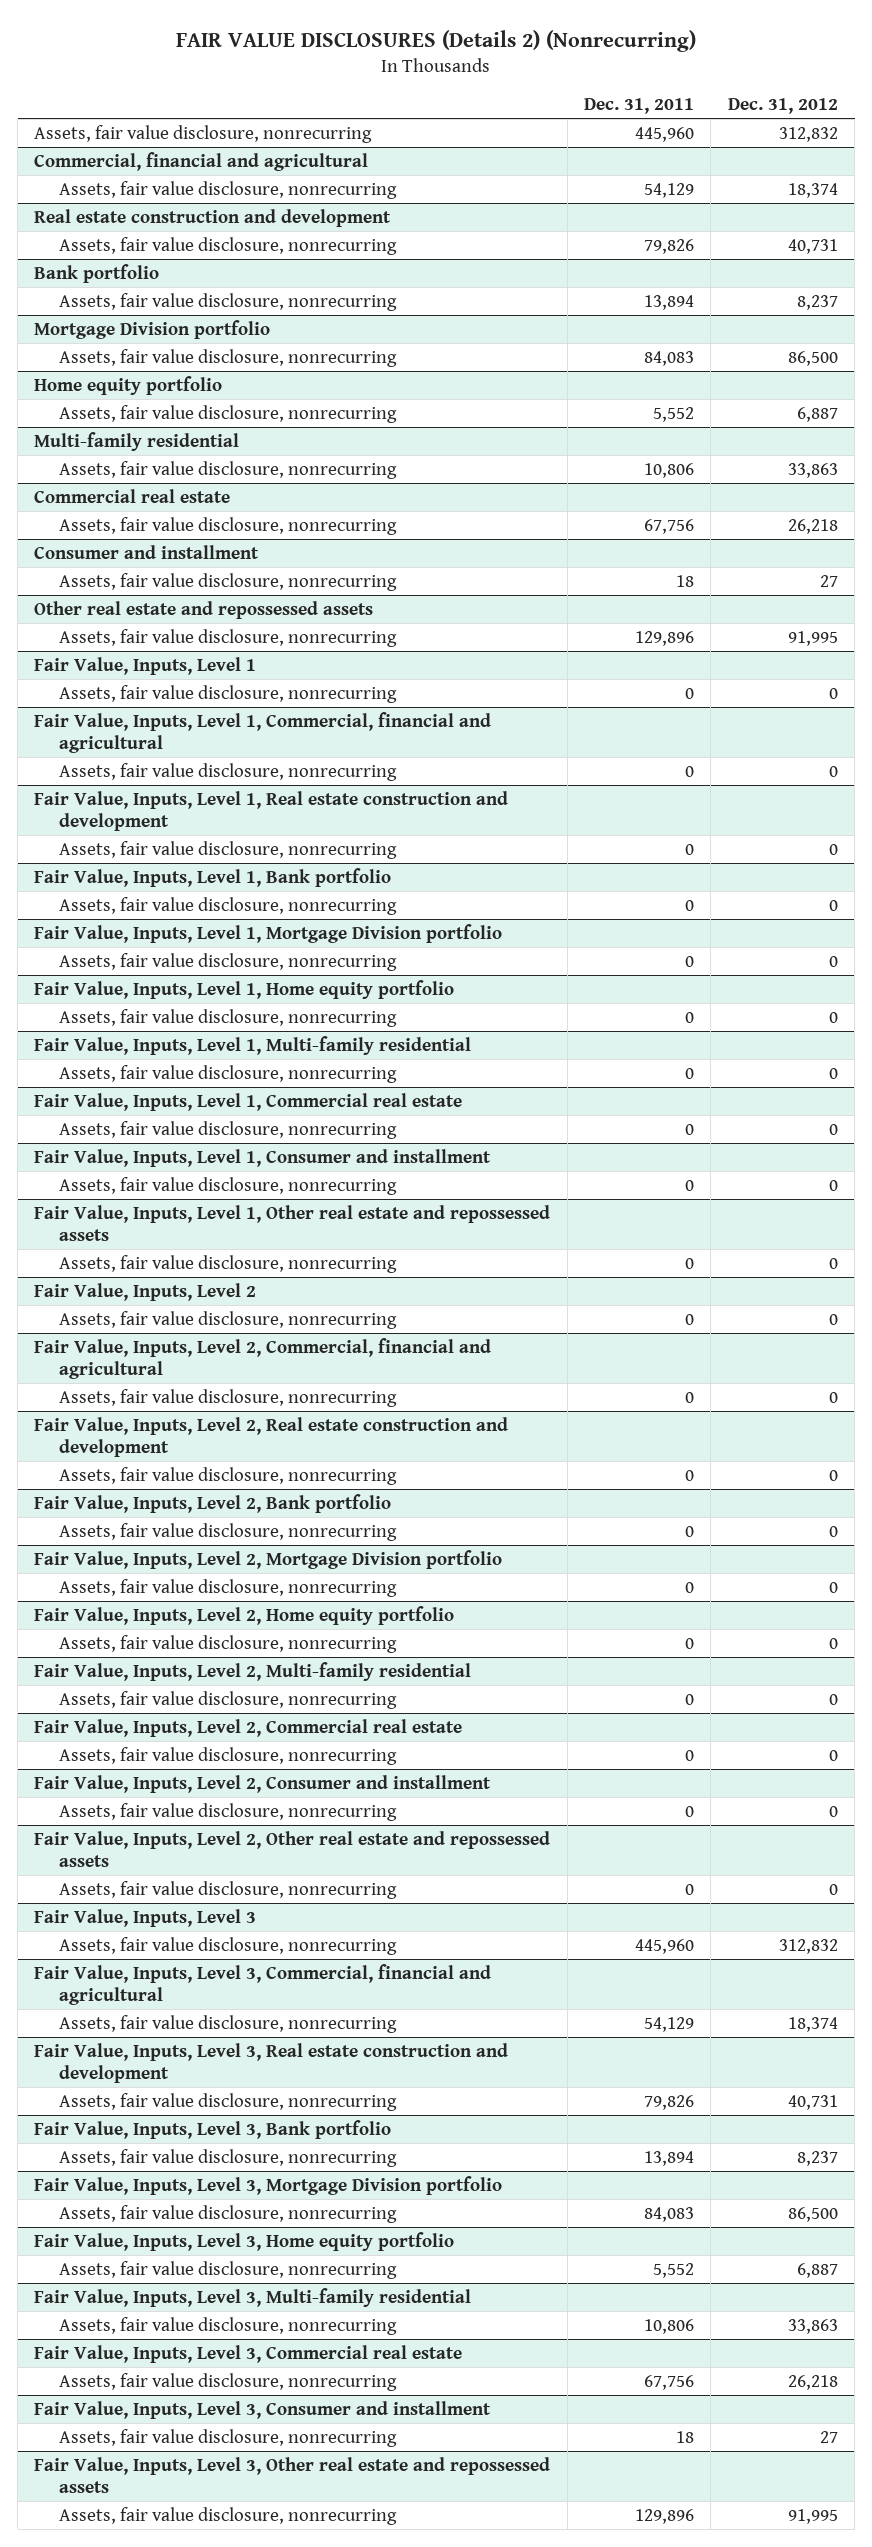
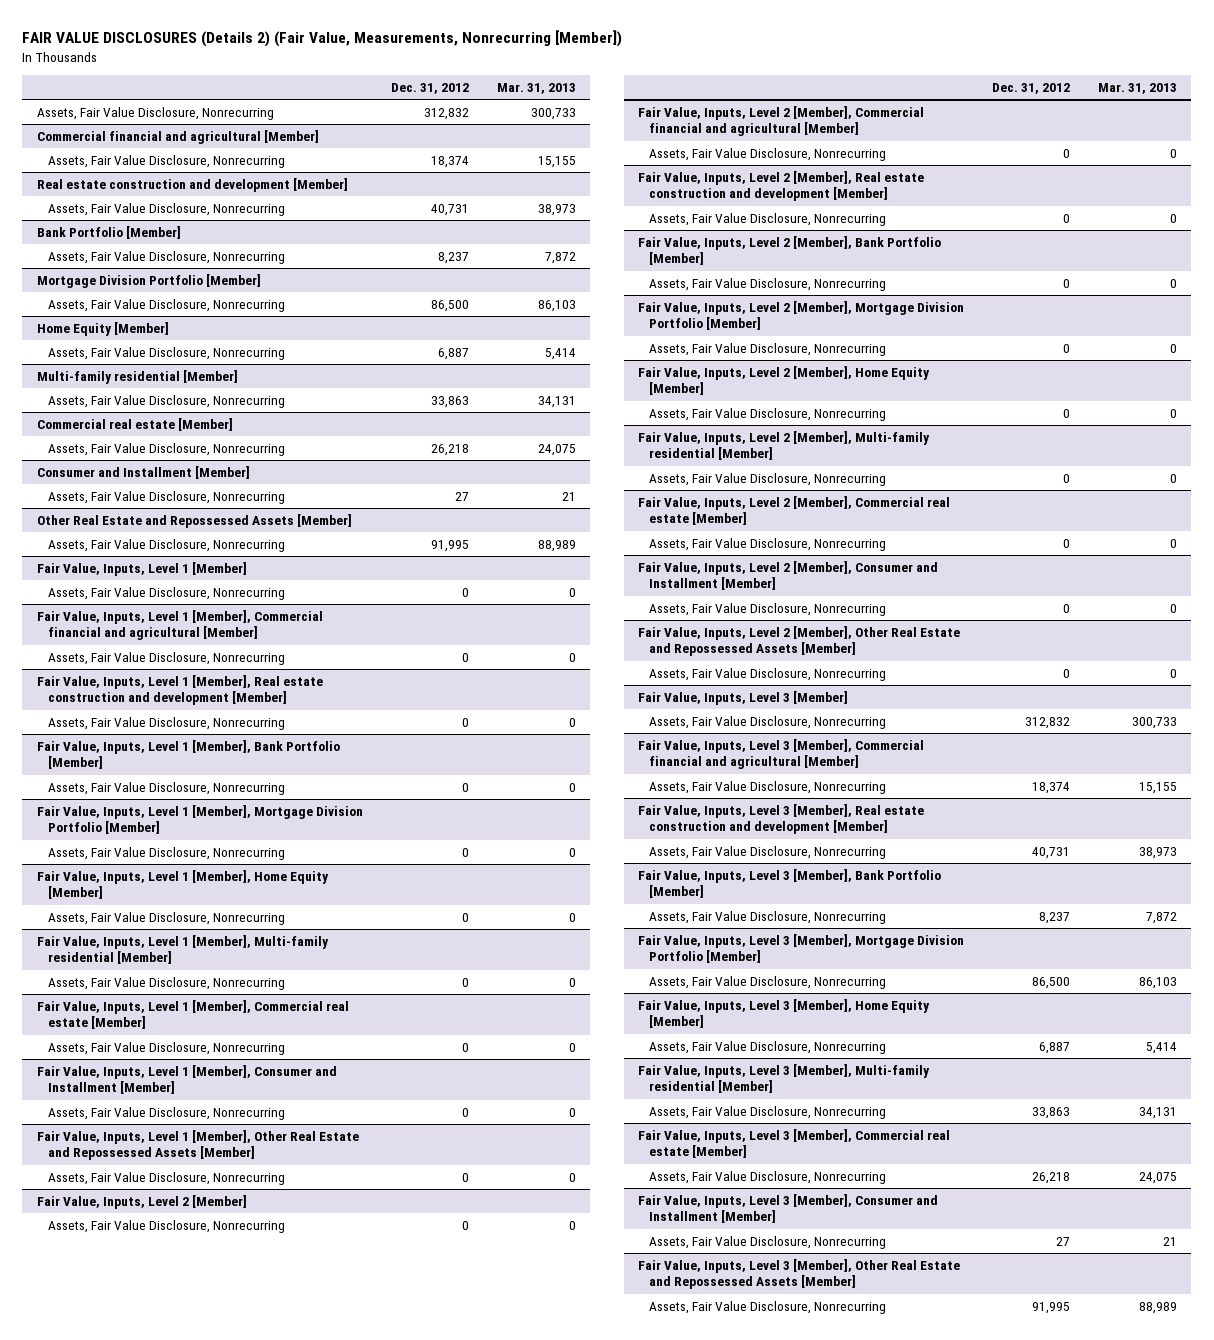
- FAIR VALUE DISCLOSURES (Details 2) (Nonrecurring)
+ FAIR VALUE DISCLOSURES (Details 2) (Fair Value, Measurements, Nonrecurring [Member])
- | Dec. 31, 2011 | Dec. 31, 2012
+ | Dec. 31, 2012 | Mar. 31, 2013
- Assets, fair value disclosure, nonrecurring | 445,960 | 312,832
- Commercial, financial and agricultural
- Assets, fair value disclosure, nonrecurring | 54,129 | 18,374
- Real estate construction and development
- Assets, fair value disclosure, nonrecurring | 79,826 | 40,731
- Bank portfolio
- Assets, fair value disclosure, nonrecurring | 13,894 | 8,237
- Mortgage Division portfolio
- Assets, fair value disclosure, nonrecurring | 84,083 | 86,500
- Home equity portfolio
- Assets, fair value disclosure, nonrecurring | 5,552 | 6,887
- Multi-family residential
- Assets, fair value disclosure, nonrecurring | 10,806 | 33,863
- Commercial real estate
- Assets, fair value disclosure, nonrecurring | 67,756 | 26,218
- Consumer and installment
- Assets, fair value disclosure, nonrecurring | 18 | 27
- Other real estate and repossessed assets
- Assets, fair value disclosure, nonrecurring | 129,896 | 91,995
- Fair Value, Inputs, Level 1
- Assets, fair value disclosure, nonrecurring | 0 | 0
- Fair Value, Inputs, Level 1, Commercial, financial and agricultural
- Assets, fair value disclosure, nonrecurring | 0 | 0
- Fair Value, Inputs, Level 1, Real estate construction and development
- Assets, fair value disclosure, nonrecurring | 0 | 0
- Fair Value, Inputs, Level 1, Bank portfolio
- Assets, fair value disclosure, nonrecurring | 0 | 0
- Fair Value, Inputs, Level 1, Mortgage Division portfolio
- Assets, fair value disclosure, nonrecurring | 0 | 0
- Fair Value, Inputs, Level 1, Home equity portfolio
- Assets, fair value disclosure, nonrecurring | 0 | 0
- Fair Value, Inputs, Level 1, Multi-family residential
- Assets, fair value disclosure, nonrecurring | 0 | 0
- Fair Value, Inputs, Level 1, Commercial real estate
- Assets, fair value disclosure, nonrecurring | 0 | 0
- Fair Value, Inputs, Level 1, Consumer and installment
- Assets, fair value disclosure, nonrecurring | 0 | 0
- Fair Value, Inputs, Level 1, Other real estate and repossessed assets
- Assets, fair value disclosure, nonrecurring | 0 | 0
- Fair Value, Inputs, Level 2
- Assets, fair value disclosure, nonrecurring | 0 | 0
- Fair Value, Inputs, Level 2, Commercial, financial and agricultural
- Assets, fair value disclosure, nonrecurring | 0 | 0
- Fair Value, Inputs, Level 2, Real estate construction and development
- Assets, fair value disclosure, nonrecurring | 0 | 0
- Fair Value, Inputs, Level 2, Bank portfolio
- Assets, fair value disclosure, nonrecurring | 0 | 0
- Fair Value, Inputs, Level 2, Mortgage Division portfolio
- Assets, fair value disclosure, nonrecurring | 0 | 0
- Fair Value, Inputs, Level 2, Home equity portfolio
- Assets, fair value disclosure, nonrecurring | 0 | 0
- Fair Value, Inputs, Level 2, Multi-family residential
- Assets, fair value disclosure, nonrecurring | 0 | 0
- Fair Value, Inputs, Level 2, Commercial real estate
- Assets, fair value disclosure, nonrecurring | 0 | 0
- Fair Value, Inputs, Level 2, Consumer and installment
- Assets, fair value disclosure, nonrecurring | 0 | 0
- Fair Value, Inputs, Level 2, Other real estate and repossessed assets
- Assets, fair value disclosure, nonrecurring | 0 | 0
- Fair Value, Inputs, Level 3
- Assets, fair value disclosure, nonrecurring | 445,960 | 312,832
- Fair Value, Inputs, Level 3, Commercial, financial and agricultural
- Assets, fair value disclosure, nonrecurring | 54,129 | 18,374
- Fair Value, Inputs, Level 3, Real estate construction and development
- Assets, fair value disclosure, nonrecurring | 79,826 | 40,731
- Fair Value, Inputs, Level 3, Bank portfolio
- Assets, fair value disclosure, nonrecurring | 13,894 | 8,237
- Fair Value, Inputs, Level 3, Mortgage Division portfolio
- Assets, fair value disclosure, nonrecurring | 84,083 | 86,500
- Fair Value, Inputs, Level 3, Home equity portfolio
- Assets, fair value disclosure, nonrecurring | 5,552 | 6,887
- Fair Value, Inputs, Level 3, Multi-family residential
- Assets, fair value disclosure, nonrecurring | 10,806 | 33,863
- Fair Value, Inputs, Level 3, Commercial real estate
- Assets, fair value disclosure, nonrecurring | 67,756 | 26,218
- Fair Value, Inputs, Level 3, Consumer and installment
- Assets, fair value disclosure, nonrecurring | 18 | 27
- Fair Value, Inputs, Level 3, Other real estate and repossessed assets
- Assets, fair value disclosure, nonrecurring | 129,896 | 91,995
+ Assets, Fair Value Disclosure, Nonrecurring | 312,832 | 300,733
+ Commercial financial and agricultural [Member]
+ Assets, Fair Value Disclosure, Nonrecurring | 18,374 | 15,155
+ Real estate construction and development [Member]
+ Assets, Fair Value Disclosure, Nonrecurring | 40,731 | 38,973
+ Bank Portfolio [Member]
+ Assets, Fair Value Disclosure, Nonrecurring | 8,237 | 7,872
+ Mortgage Division Portfolio [Member]
+ Assets, Fair Value Disclosure, Nonrecurring | 86,500 | 86,103
+ Home Equity [Member]
+ Assets, Fair Value Disclosure, Nonrecurring | 6,887 | 5,414
+ Multi-family residential [Member]
+ Assets, Fair Value Disclosure, Nonrecurring | 33,863 | 34,131
+ Commercial real estate [Member]
+ Assets, Fair Value Disclosure, Nonrecurring | 26,218 | 24,075
+ Consumer and Installment [Member]
+ Assets, Fair Value Disclosure, Nonrecurring | 27 | 21
+ Other Real Estate and Repossessed Assets [Member]
+ Assets, Fair Value Disclosure, Nonrecurring | 91,995 | 88,989
+ Fair Value, Inputs, Level 1 [Member]
+ Assets, Fair Value Disclosure, Nonrecurring | 0 | 0
+ Fair Value, Inputs, Level 1 [Member], Commercial financial and agricultural [Member]
+ Assets, Fair Value Disclosure, Nonrecurring | 0 | 0
+ Fair Value, Inputs, Level 1 [Member], Real estate construction and development [Member]
+ Assets, Fair Value Disclosure, Nonrecurring | 0 | 0
+ Fair Value, Inputs, Level 1 [Member], Bank Portfolio [Member]
+ Assets, Fair Value Disclosure, Nonrecurring | 0 | 0
+ Fair Value, Inputs, Level 1 [Member], Mortgage Division Portfolio [Member]
+ Assets, Fair Value Disclosure, Nonrecurring | 0 | 0
+ Fair Value, Inputs, Level 1 [Member], Home Equity [Member]
+ Assets, Fair Value Disclosure, Nonrecurring | 0 | 0
+ Fair Value, Inputs, Level 1 [Member], Multi-family residential [Member]
+ Assets, Fair Value Disclosure, Nonrecurring | 0 | 0
+ Fair Value, Inputs, Level 1 [Member], Commercial real estate [Member]
+ Assets, Fair Value Disclosure, Nonrecurring | 0 | 0
+ Fair Value, Inputs, Level 1 [Member], Consumer and Installment [Member]
+ Assets, Fair Value Disclosure, Nonrecurring | 0 | 0
+ Fair Value, Inputs, Level 1 [Member], Other Real Estate and Repossessed Assets [Member]
+ Assets, Fair Value Disclosure, Nonrecurring | 0 | 0
+ Fair Value, Inputs, Level 2 [Member]
+ Assets, Fair Value Disclosure, Nonrecurring | 0 | 0
+ Fair Value, Inputs, Level 2 [Member], Commercial financial and agricultural [Member]
+ Assets, Fair Value Disclosure, Nonrecurring | 0 | 0
+ Fair Value, Inputs, Level 2 [Member], Real estate construction and development [Member]
+ Assets, Fair Value Disclosure, Nonrecurring | 0 | 0
+ Fair Value, Inputs, Level 2 [Member], Bank Portfolio [Member]
+ Assets, Fair Value Disclosure, Nonrecurring | 0 | 0
+ Fair Value, Inputs, Level 2 [Member], Mortgage Division Portfolio [Member]
+ Assets, Fair Value Disclosure, Nonrecurring | 0 | 0
+ Fair Value, Inputs, Level 2 [Member], Home Equity [Member]
+ Assets, Fair Value Disclosure, Nonrecurring | 0 | 0
+ Fair Value, Inputs, Level 2 [Member], Multi-family residential [Member]
+ Assets, Fair Value Disclosure, Nonrecurring | 0 | 0
+ Fair Value, Inputs, Level 2 [Member], Commercial real estate [Member]
+ Assets, Fair Value Disclosure, Nonrecurring | 0 | 0
+ Fair Value, Inputs, Level 2 [Member], Consumer and Installment [Member]
+ Assets, Fair Value Disclosure, Nonrecurring | 0 | 0
+ Fair Value, Inputs, Level 2 [Member], Other Real Estate and Repossessed Assets [Member]
+ Assets, Fair Value Disclosure, Nonrecurring | 0 | 0
+ Fair Value, Inputs, Level 3 [Member]
+ Assets, Fair Value Disclosure, Nonrecurring | 312,832 | 300,733
+ Fair Value, Inputs, Level 3 [Member], Commercial financial and agricultural [Member]
+ Assets, Fair Value Disclosure, Nonrecurring | 18,374 | 15,155
+ Fair Value, Inputs, Level 3 [Member], Real estate construction and development [Member]
+ Assets, Fair Value Disclosure, Nonrecurring | 40,731 | 38,973
+ Fair Value, Inputs, Level 3 [Member], Bank Portfolio [Member]
+ Assets, Fair Value Disclosure, Nonrecurring | 8,237 | 7,872
+ Fair Value, Inputs, Level 3 [Member], Mortgage Division Portfolio [Member]
+ Assets, Fair Value Disclosure, Nonrecurring | 86,500 | 86,103
+ Fair Value, Inputs, Level 3 [Member], Home Equity [Member]
+ Assets, Fair Value Disclosure, Nonrecurring | 6,887 | 5,414
+ Fair Value, Inputs, Level 3 [Member], Multi-family residential [Member]
+ Assets, Fair Value Disclosure, Nonrecurring | 33,863 | 34,131
+ Fair Value, Inputs, Level 3 [Member], Commercial real estate [Member]
+ Assets, Fair Value Disclosure, Nonrecurring | 26,218 | 24,075
+ Fair Value, Inputs, Level 3 [Member], Consumer and Installment [Member]
+ Assets, Fair Value Disclosure, Nonrecurring | 27 | 21
+ Fair Value, Inputs, Level 3 [Member], Other Real Estate and Repossessed Assets [Member]
+ Assets, Fair Value Disclosure, Nonrecurring | 91,995 | 88,989

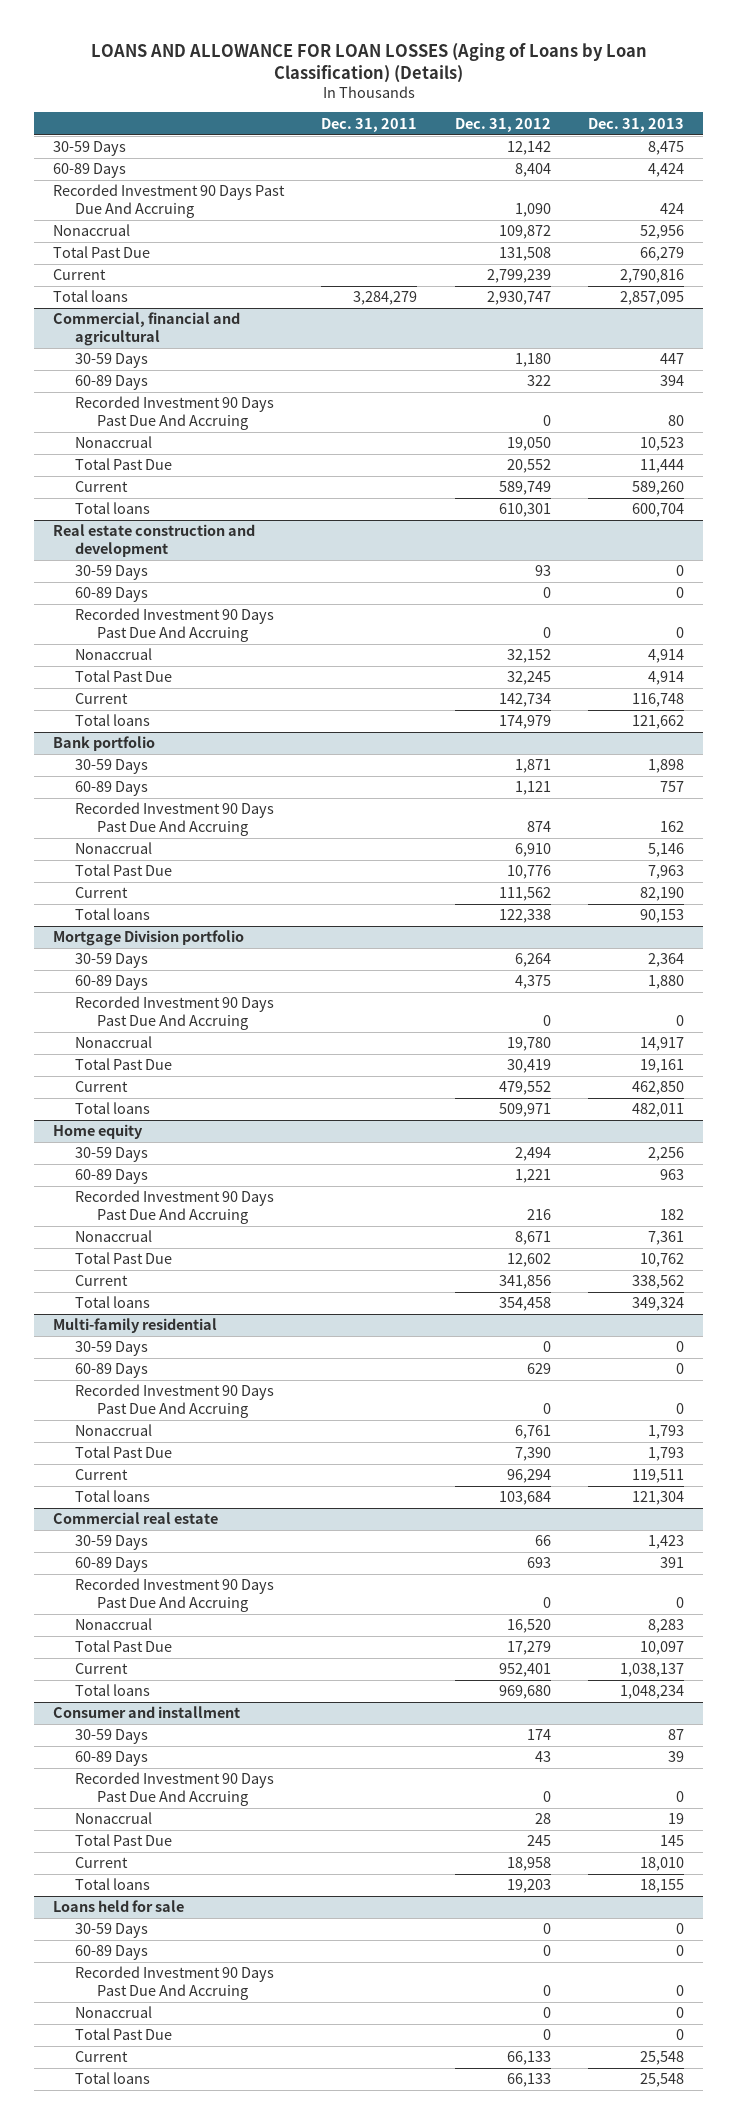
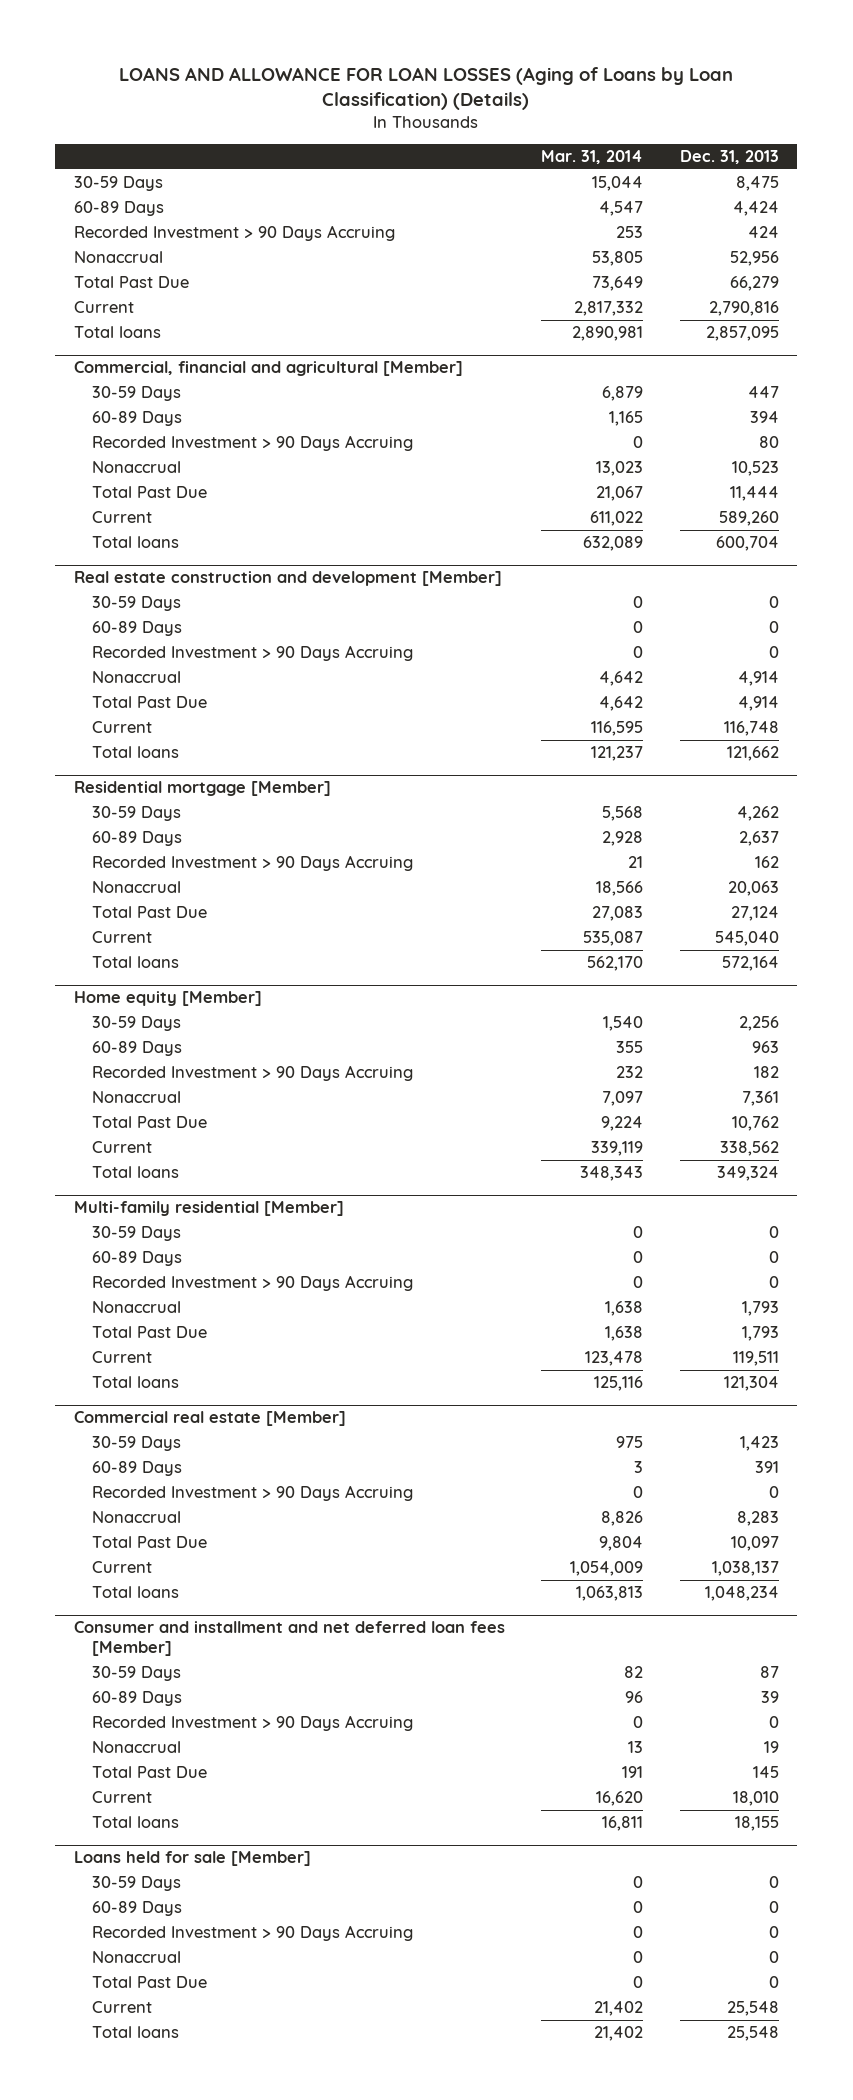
- | Dec. 31, 2011 | Dec. 31, 2012 | Dec. 31, 2013
+ | Mar. 31, 2014 | Dec. 31, 2013
- Recorded Investment 90 Days Past Due And Accruing | | 1,090 | 424
+ Recorded Investment > 90 Days Accruing | 253 | 424
- Commercial, financial and agricultural
+ Commercial, financial and agricultural [Member]
- Recorded Investment 90 Days Past Due And Accruing | | 0 | 80
+ Recorded Investment > 90 Days Accruing | 0 | 80
- Real estate construction and development
+ Real estate construction and development [Member]
- Recorded Investment 90 Days Past Due And Accruing | | 0 | 0
+ Recorded Investment > 90 Days Accruing | 0 | 0
- Bank portfolio
- 30-59 Days | | 1,871 | 1,898
- 60-89 Days | | 1,121 | 757
- Recorded Investment 90 Days Past Due And Accruing | | 874 | 162
- Nonaccrual | | 6,910 | 5,146
- Total Past Due | | 10,776 | 7,963
- Current | | 111,562 | 82,190
- Total loans | | 122,338 | 90,153
- Mortgage Division portfolio
- 30-59 Days | | 6,264 | 2,364
- 60-89 Days | | 4,375 | 1,880
- Recorded Investment 90 Days Past Due And Accruing | | 0 | 0
- Nonaccrual | | 19,780 | 14,917
- Total Past Due | | 30,419 | 19,161
- Current | | 479,552 | 462,850
- Total loans | | 509,971 | 482,011
- Home equity
+ Residential mortgage [Member]
+ 30-59 Days | 5,568 | 4,262
+ 60-89 Days | 2,928 | 2,637
+ Recorded Investment > 90 Days Accruing | 21 | 162
+ Nonaccrual | 18,566 | 20,063
+ Total Past Due | 27,083 | 27,124
+ Current | 535,087 | 545,040
+ Total loans | 562,170 | 572,164
+ Home equity [Member]
- Recorded Investment 90 Days Past Due And Accruing | | 216 | 182
+ Recorded Investment > 90 Days Accruing | 232 | 182
- Multi-family residential
+ Multi-family residential [Member]
- Recorded Investment 90 Days Past Due And Accruing | | 0 | 0
+ Recorded Investment > 90 Days Accruing | 0 | 0
- Commercial real estate
+ Commercial real estate [Member]
- Recorded Investment 90 Days Past Due And Accruing | | 0 | 0
+ Recorded Investment > 90 Days Accruing | 0 | 0
- Consumer and installment
+ Consumer and installment and net deferred loan fees [Member]
- Recorded Investment 90 Days Past Due And Accruing | | 0 | 0
+ Recorded Investment > 90 Days Accruing | 0 | 0
- Loans held for sale
+ Loans held for sale [Member]
- Recorded Investment 90 Days Past Due And Accruing | | 0 | 0
+ Recorded Investment > 90 Days Accruing | 0 | 0

